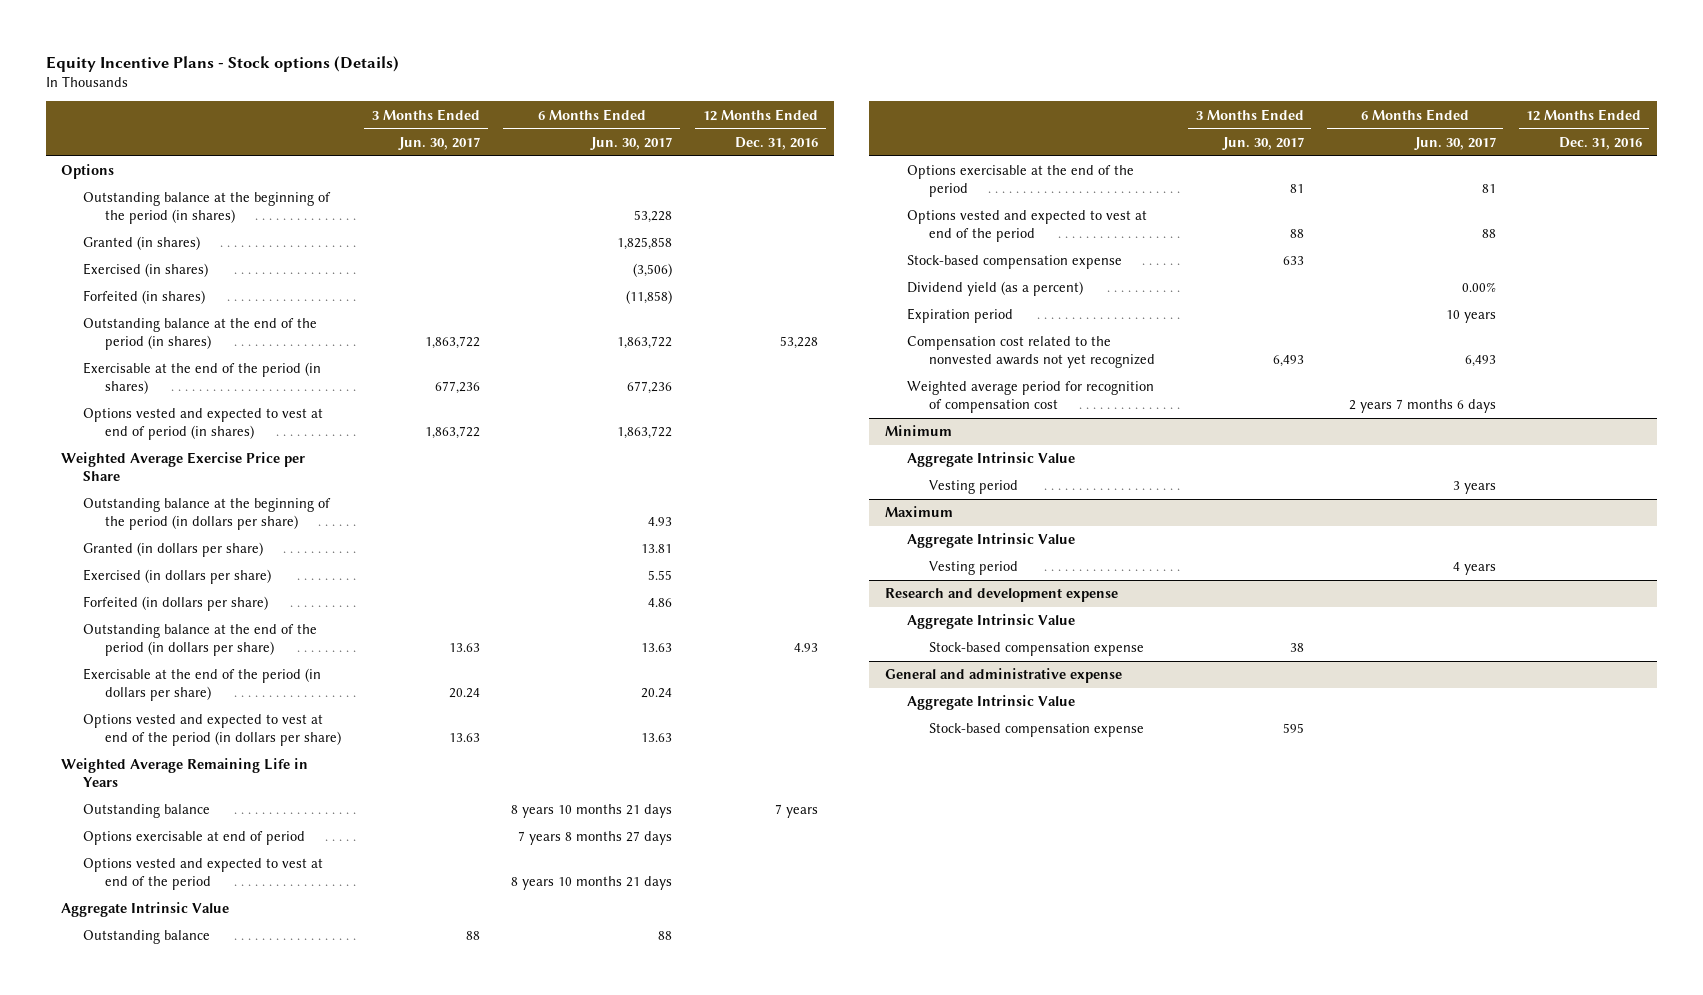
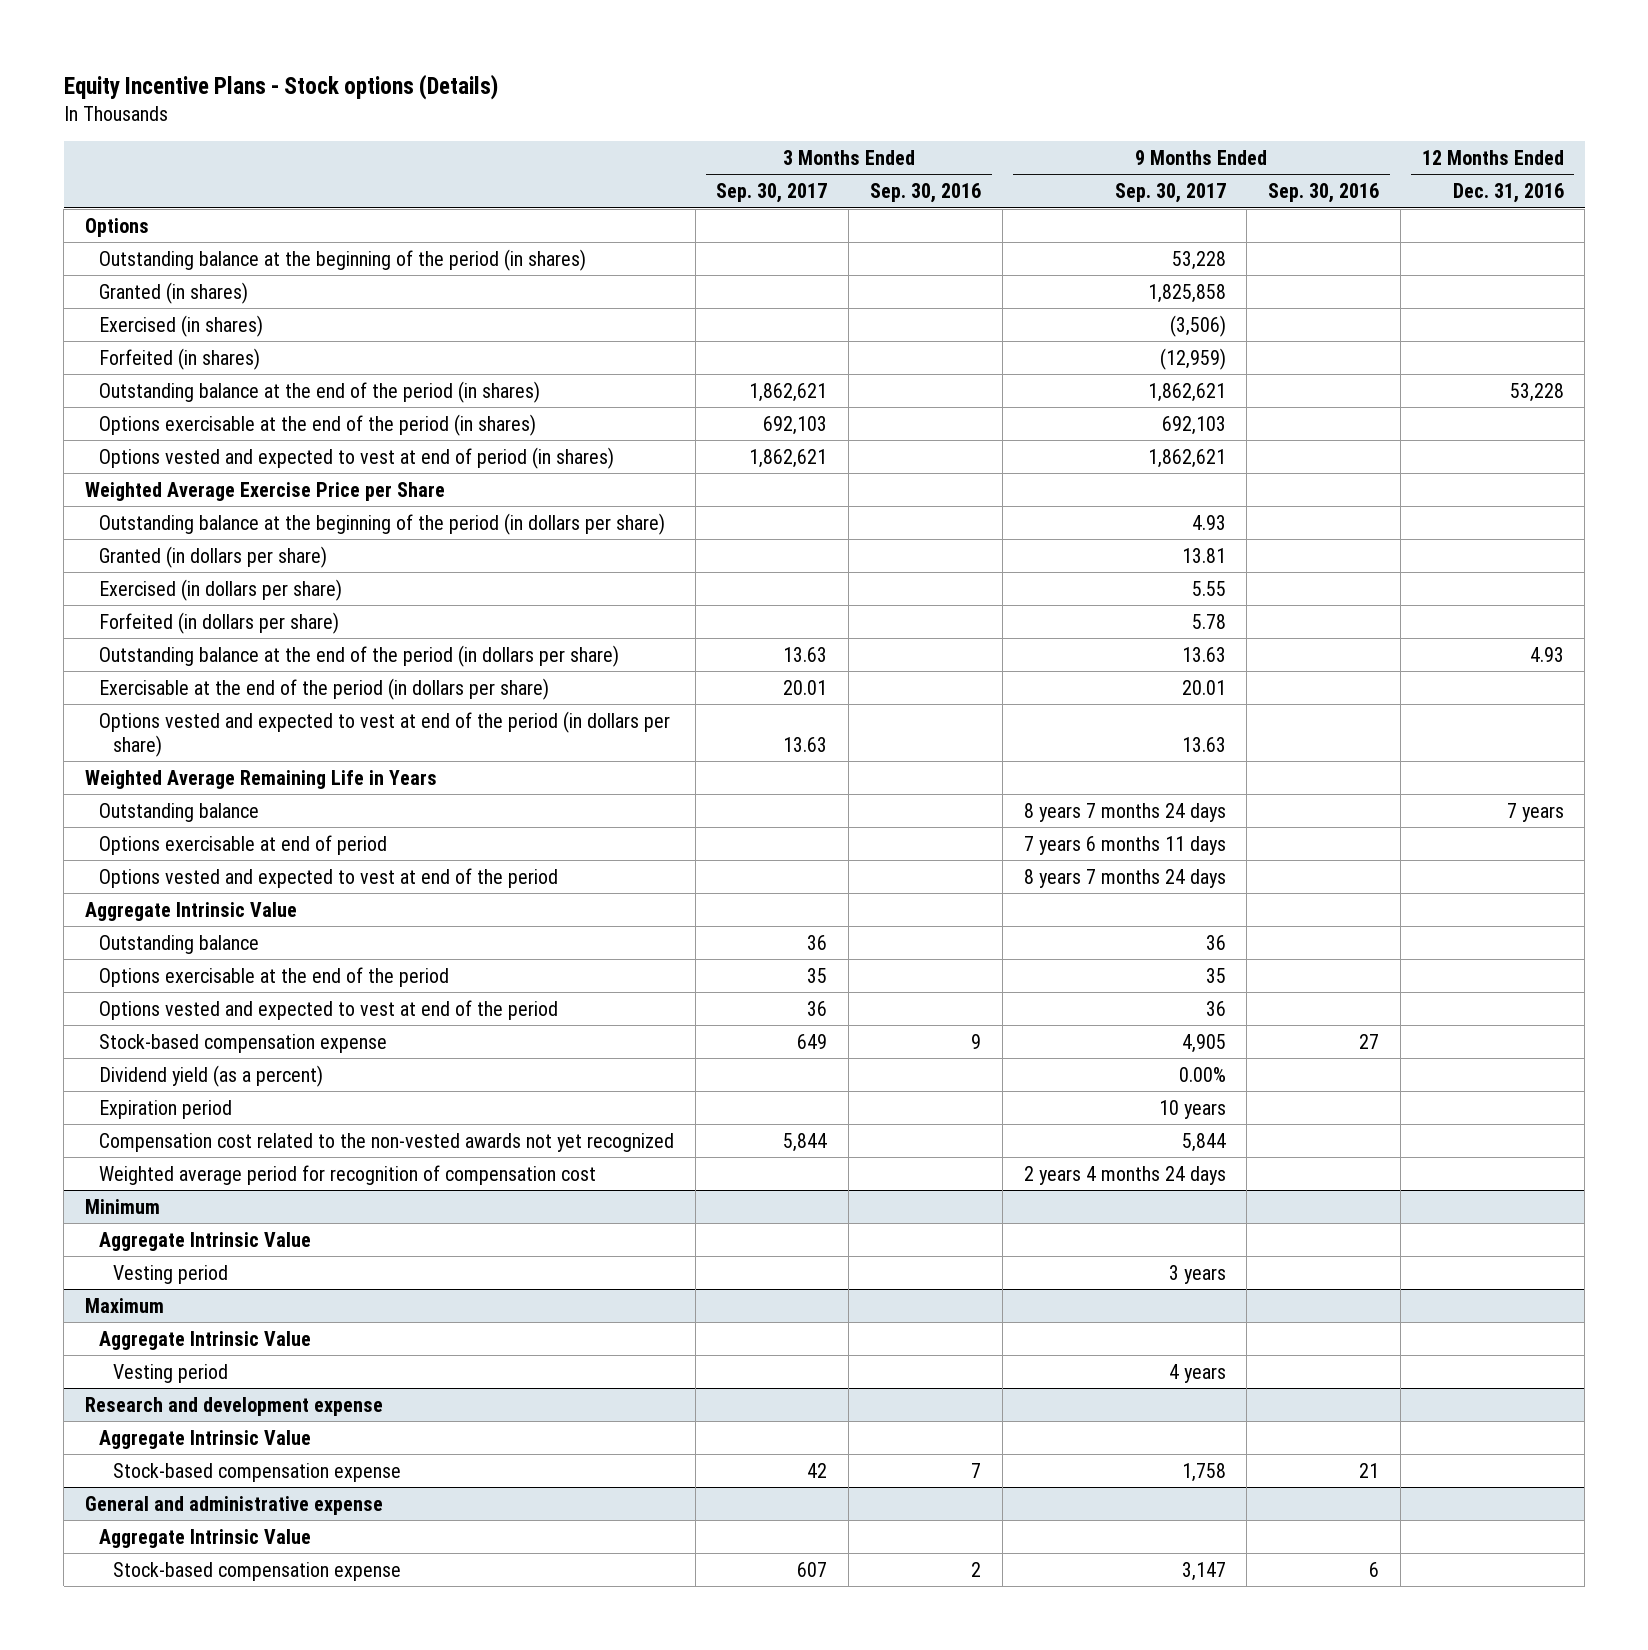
- | 3 Months Ended Jun. 30, 2017 | 6 Months Ended Jun. 30, 2017 | 12 Months Ended Dec. 31, 2016
+ | 3 Months Ended Sep. 30, 2017 | 3 Months Ended Sep. 30, 2016 | 9 Months Ended Sep. 30, 2017 | 9 Months Ended Sep. 30, 2016 | 12 Months Ended Dec. 31, 2016
- Exercisable at the end of the period (in shares) | 677,236 | 677,236 |
+ Options exercisable at the end of the period (in shares) | 692,103 | | 692,103 | |
- Compensation cost related to the nonvested awards not yet recognized | 6,493 | 6,493 |
+ Compensation cost related to the non-vested awards not yet recognized | 5,844 | | 5,844 | |

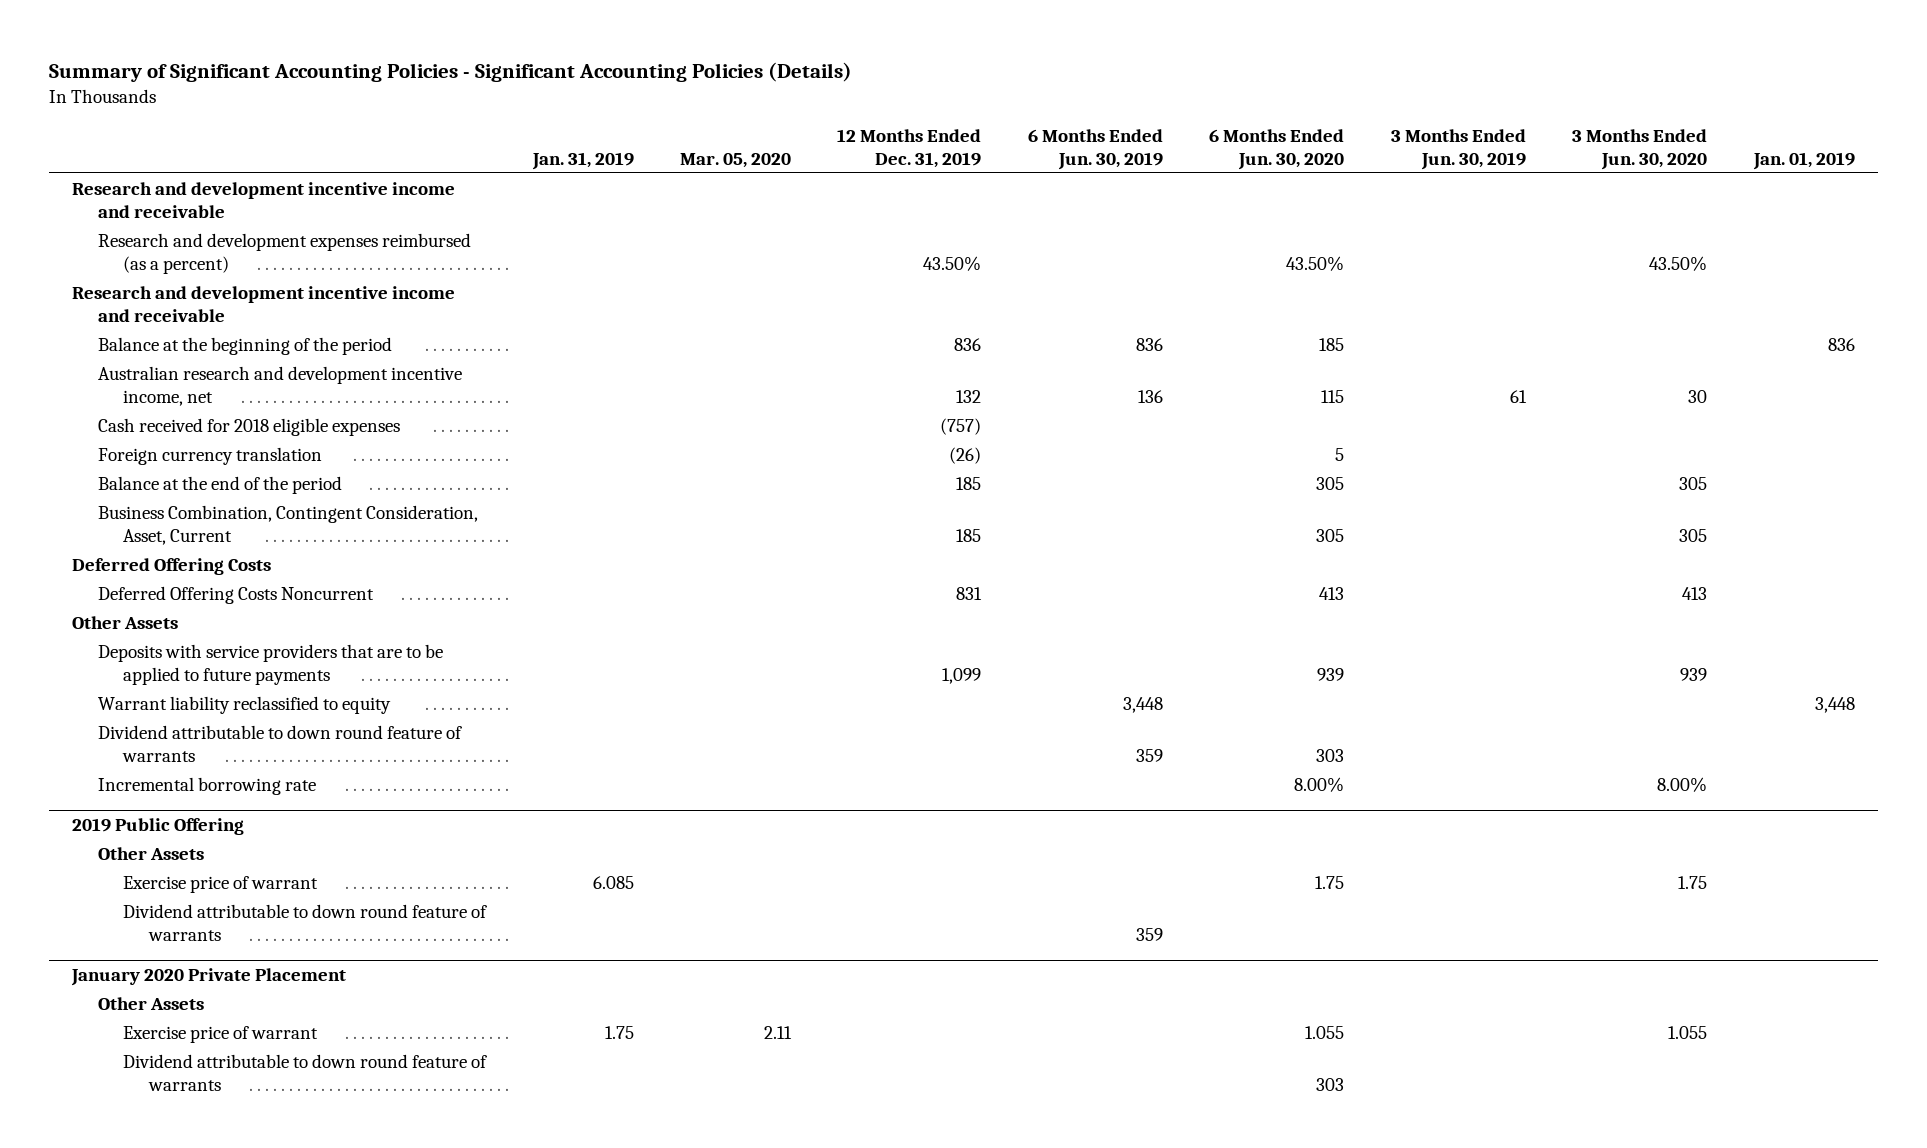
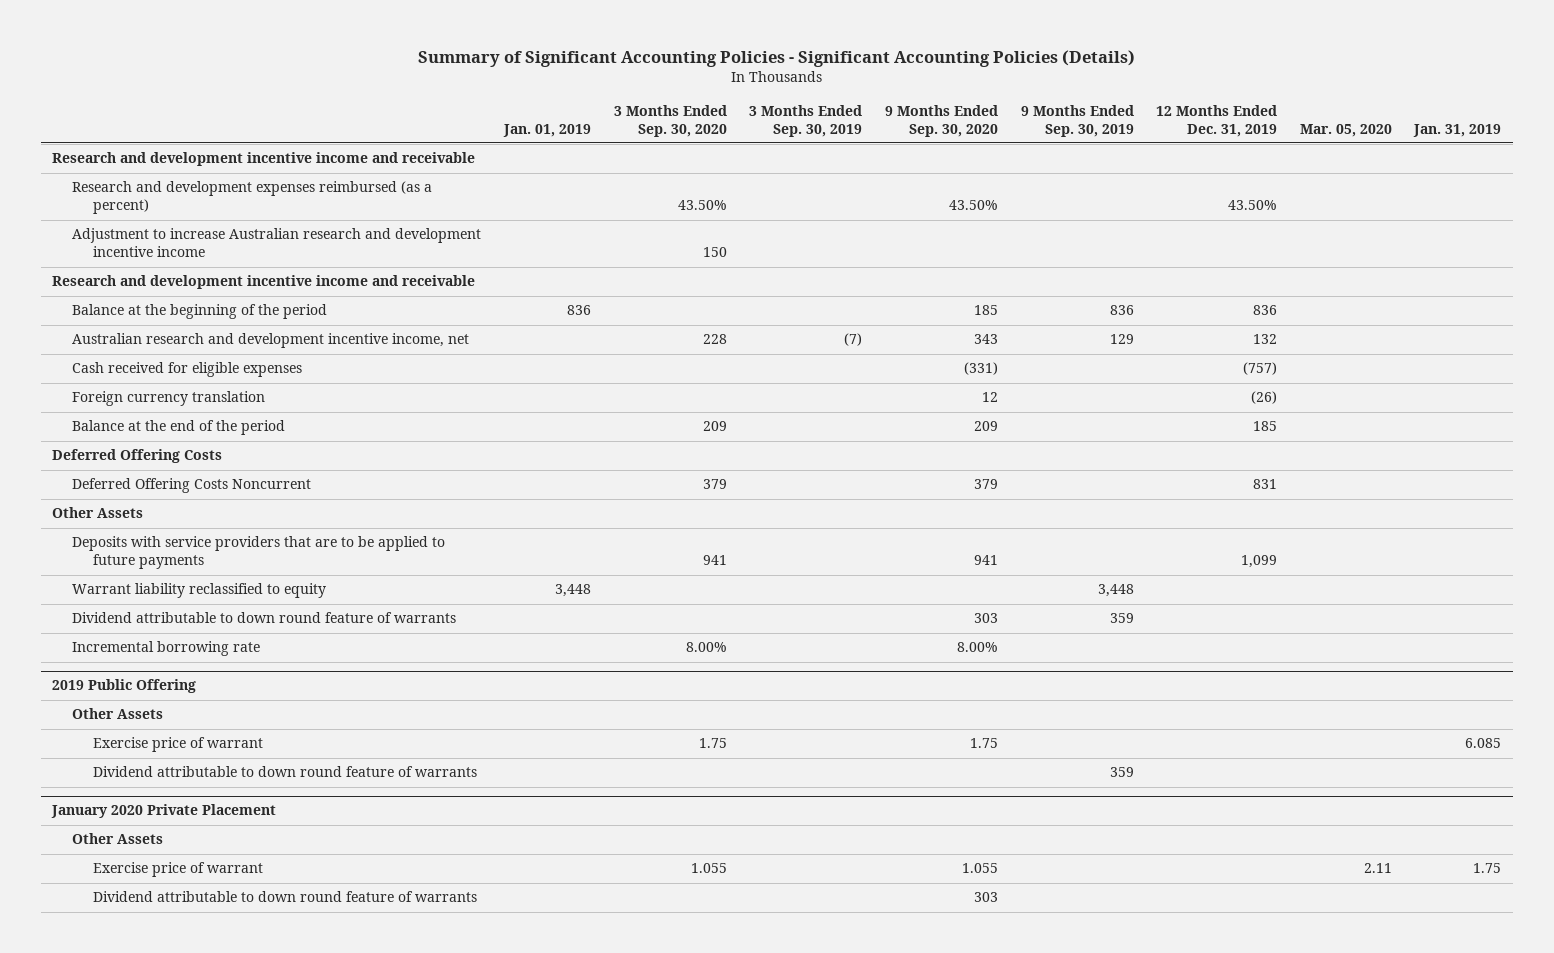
- | Jan. 31, 2019 | Mar. 05, 2020 | 12 Months Ended Dec. 31, 2019 | 6 Months Ended Jun. 30, 2019 | 6 Months Ended Jun. 30, 2020 | 3 Months Ended Jun. 30, 2019 | 3 Months Ended Jun. 30, 2020 | Jan. 01, 2019
+ | Jan. 01, 2019 | 3 Months Ended Sep. 30, 2020 | 3 Months Ended Sep. 30, 2019 | 9 Months Ended Sep. 30, 2020 | 9 Months Ended Sep. 30, 2019 | 12 Months Ended Dec. 31, 2019 | Mar. 05, 2020 | Jan. 31, 2019
+ Adjustment to increase Australian research and development incentive income | | 150 | | | | | |
- Cash received for 2018 eligible expenses | | | (757) | | | | |
+ Cash received for eligible expenses | | | | (331) | | (757) | |
- Business Combination, Contingent Consideration, Asset, Current | | | 185 | | 305 | | 305 |

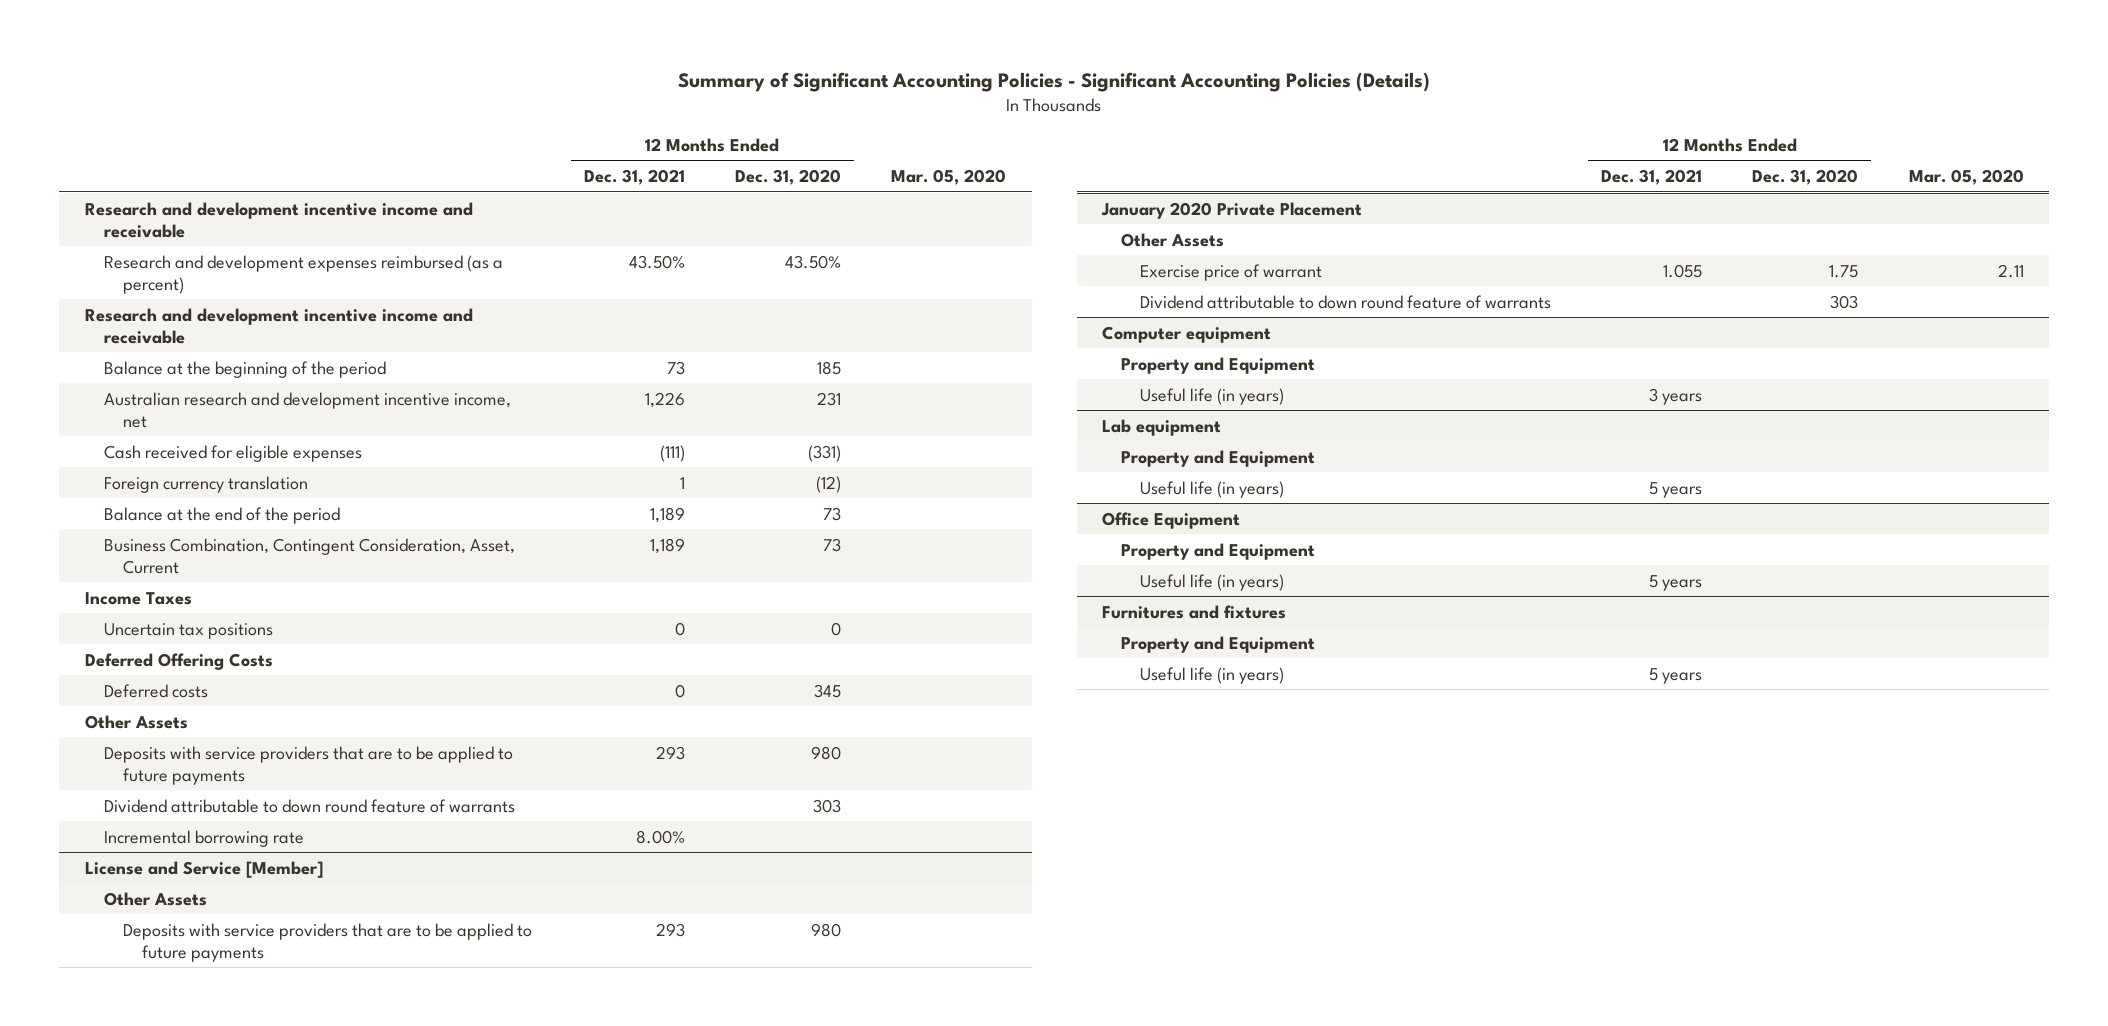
- | Jan. 01, 2019 | 3 Months Ended Sep. 30, 2020 | 3 Months Ended Sep. 30, 2019 | 9 Months Ended Sep. 30, 2020 | 9 Months Ended Sep. 30, 2019 | 12 Months Ended Dec. 31, 2019 | Mar. 05, 2020 | Jan. 31, 2019
+ | 12 Months Ended Dec. 31, 2021 | 12 Months Ended Dec. 31, 2020 | Mar. 05, 2020
- Adjustment to increase Australian research and development incentive income | | 150 | | | | | |
+ Business Combination, Contingent Consideration, Asset, Current | 1,189 | 73 |
+ Income Taxes
+ Uncertain tax positions | 0 | 0 |
- Deferred Offering Costs Noncurrent | | 379 | | 379 | | 831 | |
+ Deferred costs | 0 | 345 |
- Warrant liability reclassified to equity | 3,448 | | | | 3,448 | | |
- 2019 Public Offering
- Other Assets
- Exercise price of warrant | | 1.75 | | 1.75 | | | | 6.085
- Dividend attributable to down round feature of warrants | | | | | 359 | | |
+ License and Service [Member]
+ Other Assets
+ Deposits with service providers that are to be applied to future payments | 293 | 980 |
+ Computer equipment
+ Property and Equipment
+ Useful life (in years) | 3 years | |
+ Lab equipment
+ Property and Equipment
+ Useful life (in years) | 5 years | |
+ Office Equipment
+ Property and Equipment
+ Useful life (in years) | 5 years | |
+ Furnitures and fixtures
+ Property and Equipment
+ Useful life (in years) | 5 years | |

